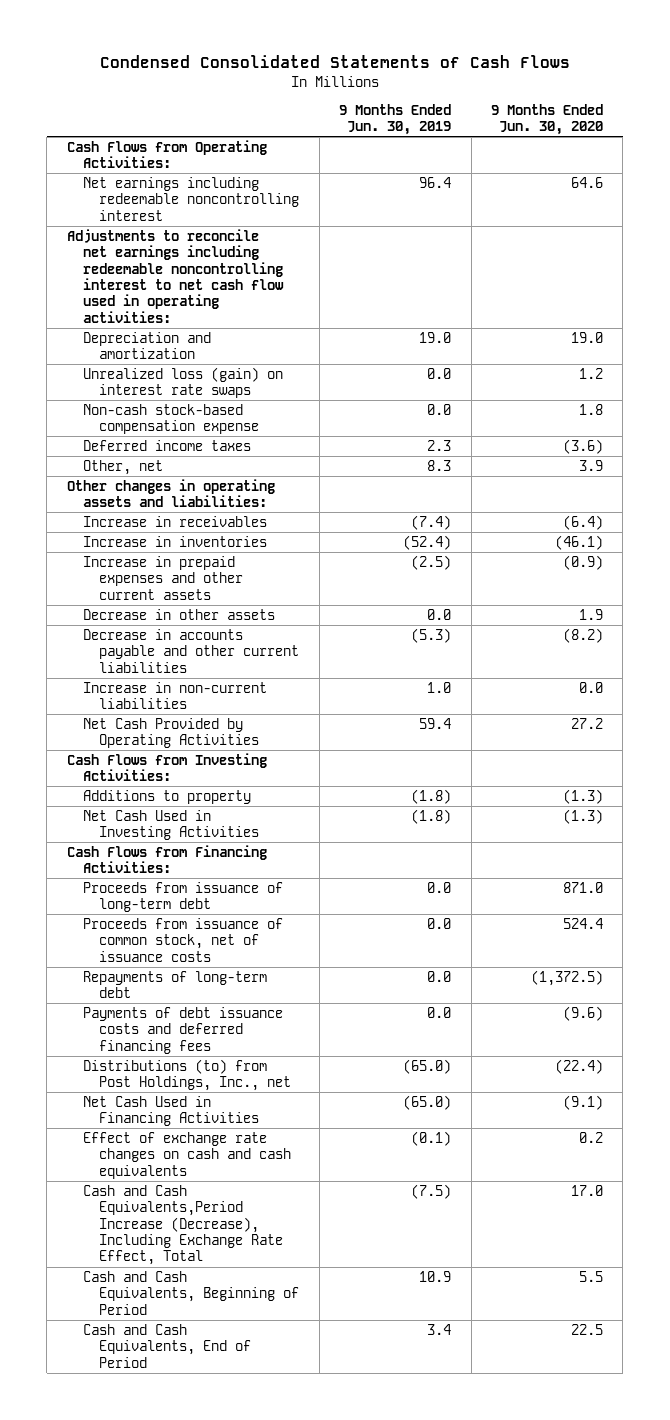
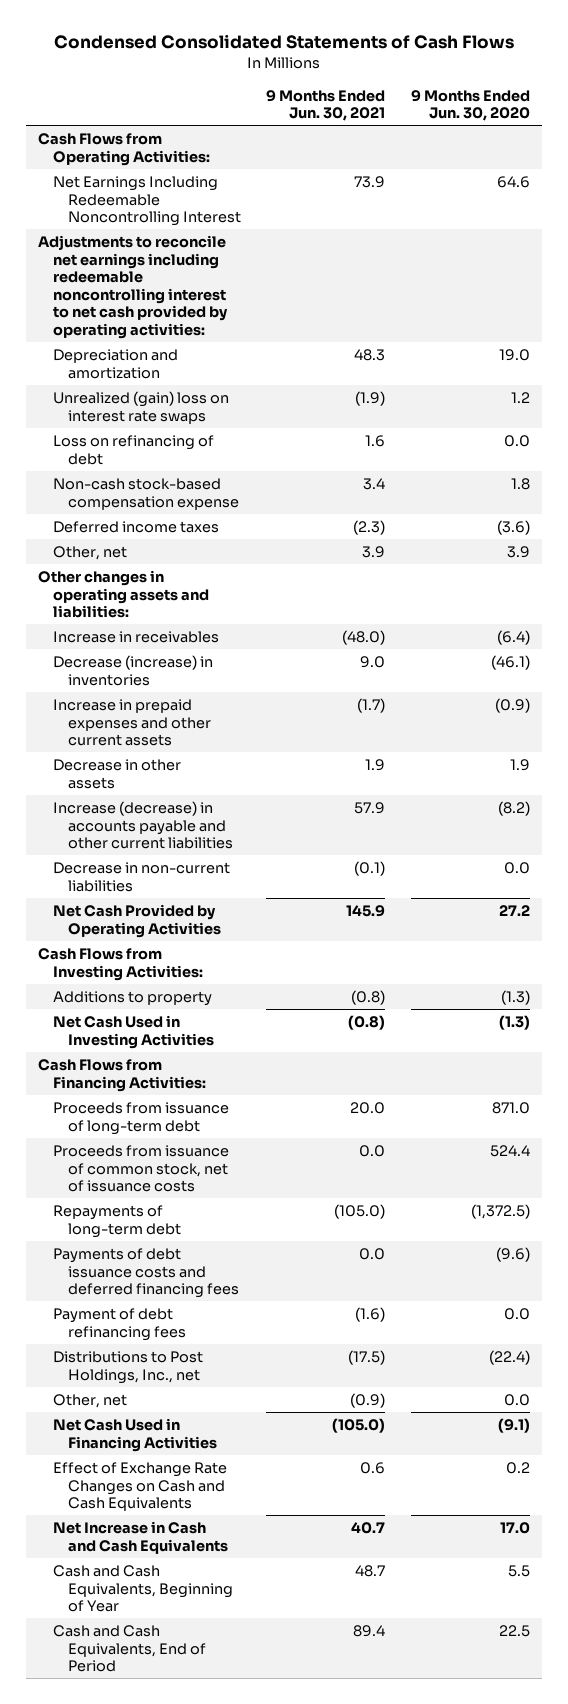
- | 9 Months Ended Jun. 30, 2019 | 9 Months Ended Jun. 30, 2020
+ | 9 Months Ended Jun. 30, 2021 | 9 Months Ended Jun. 30, 2020
- Net earnings including redeemable noncontrolling interest | 96.4 | 64.6
- Adjustments to reconcile net earnings including redeemable noncontrolling interest to net cash flow used in operating activities:
+ Net Earnings Including Redeemable Noncontrolling Interest | 73.9 | 64.6
+ Adjustments to reconcile net earnings including redeemable noncontrolling interest to net cash provided by operating activities:
- Unrealized loss (gain) on interest rate swaps | 0.0 | 1.2
+ Unrealized (gain) loss on interest rate swaps | (1.9) | 1.2
+ Loss on refinancing of debt | 1.6 | 0.0
- Increase in inventories | (52.4) | (46.1)
+ Decrease (increase) in inventories | 9.0 | (46.1)
- Decrease in accounts payable and other current liabilities | (5.3) | (8.2)
- Increase in non-current liabilities | 1.0 | 0.0
+ Increase (decrease) in accounts payable and other current liabilities | 57.9 | (8.2)
+ Decrease in non-current liabilities | (0.1) | 0.0
- Distributions (to) from Post Holdings, Inc., net | (65.0) | (22.4)
+ Payment of debt refinancing fees | (1.6) | 0.0
+ Distributions to Post Holdings, Inc., net | (17.5) | (22.4)
+ Other, net | (0.9) | 0.0
- Effect of exchange rate changes on cash and cash equivalents | (0.1) | 0.2
- Cash and Cash Equivalents,Period Increase (Decrease), Including Exchange Rate Effect, Total | (7.5) | 17.0
- Cash and Cash Equivalents, Beginning of Period | 10.9 | 5.5
+ Effect of Exchange Rate Changes on Cash and Cash Equivalents | 0.6 | 0.2
+ Net Increase in Cash and Cash Equivalents | 40.7 | 17.0
+ Cash and Cash Equivalents, Beginning of Year | 48.7 | 5.5

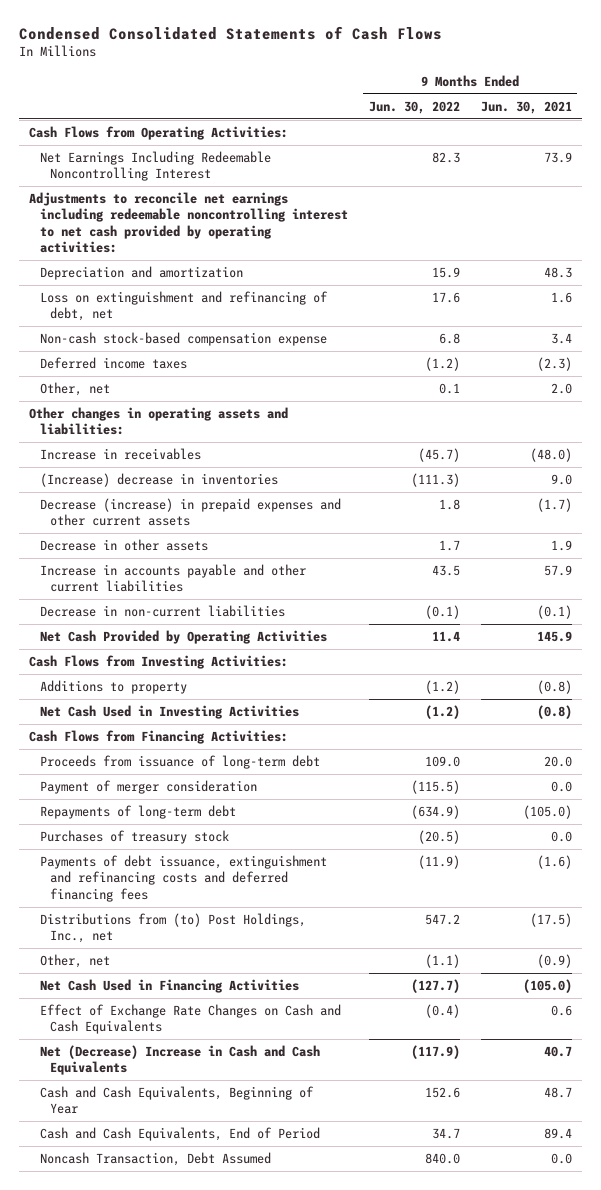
- | 9 Months Ended Jun. 30, 2021 | 9 Months Ended Jun. 30, 2020
+ | 9 Months Ended Jun. 30, 2022 | 9 Months Ended Jun. 30, 2021
- Unrealized (gain) loss on interest rate swaps | (1.9) | 1.2
- Loss on refinancing of debt | 1.6 | 0.0
+ Loss on extinguishment and refinancing of debt, net | 17.6 | 1.6
- Other, net | 3.9 | 3.9
+ Other, net | 0.1 | 2.0
- Decrease (increase) in inventories | 9.0 | (46.1)
- Increase in prepaid expenses and other current assets | (1.7) | (0.9)
+ (Increase) decrease in inventories | (111.3) | 9.0
+ Decrease (increase) in prepaid expenses and other current assets | 1.8 | (1.7)
- Increase (decrease) in accounts payable and other current liabilities | 57.9 | (8.2)
+ Increase in accounts payable and other current liabilities | 43.5 | 57.9
- Proceeds from issuance of common stock, net of issuance costs | 0.0 | 524.4
+ Payment of merger consideration | (115.5) | 0.0
- Payments of debt issuance costs and deferred financing fees | 0.0 | (9.6)
- Payment of debt refinancing fees | (1.6) | 0.0
- Distributions to Post Holdings, Inc., net | (17.5) | (22.4)
+ Purchases of treasury stock | (20.5) | 0.0
+ Payments of debt issuance, extinguishment and refinancing costs and deferred financing fees | (11.9) | (1.6)
+ Distributions from (to) Post Holdings, Inc., net | 547.2 | (17.5)
- Net Increase in Cash and Cash Equivalents | 40.7 | 17.0
+ Net (Decrease) Increase in Cash and Cash Equivalents | (117.9) | 40.7
+ Noncash Transaction, Debt Assumed | 840.0 | 0.0

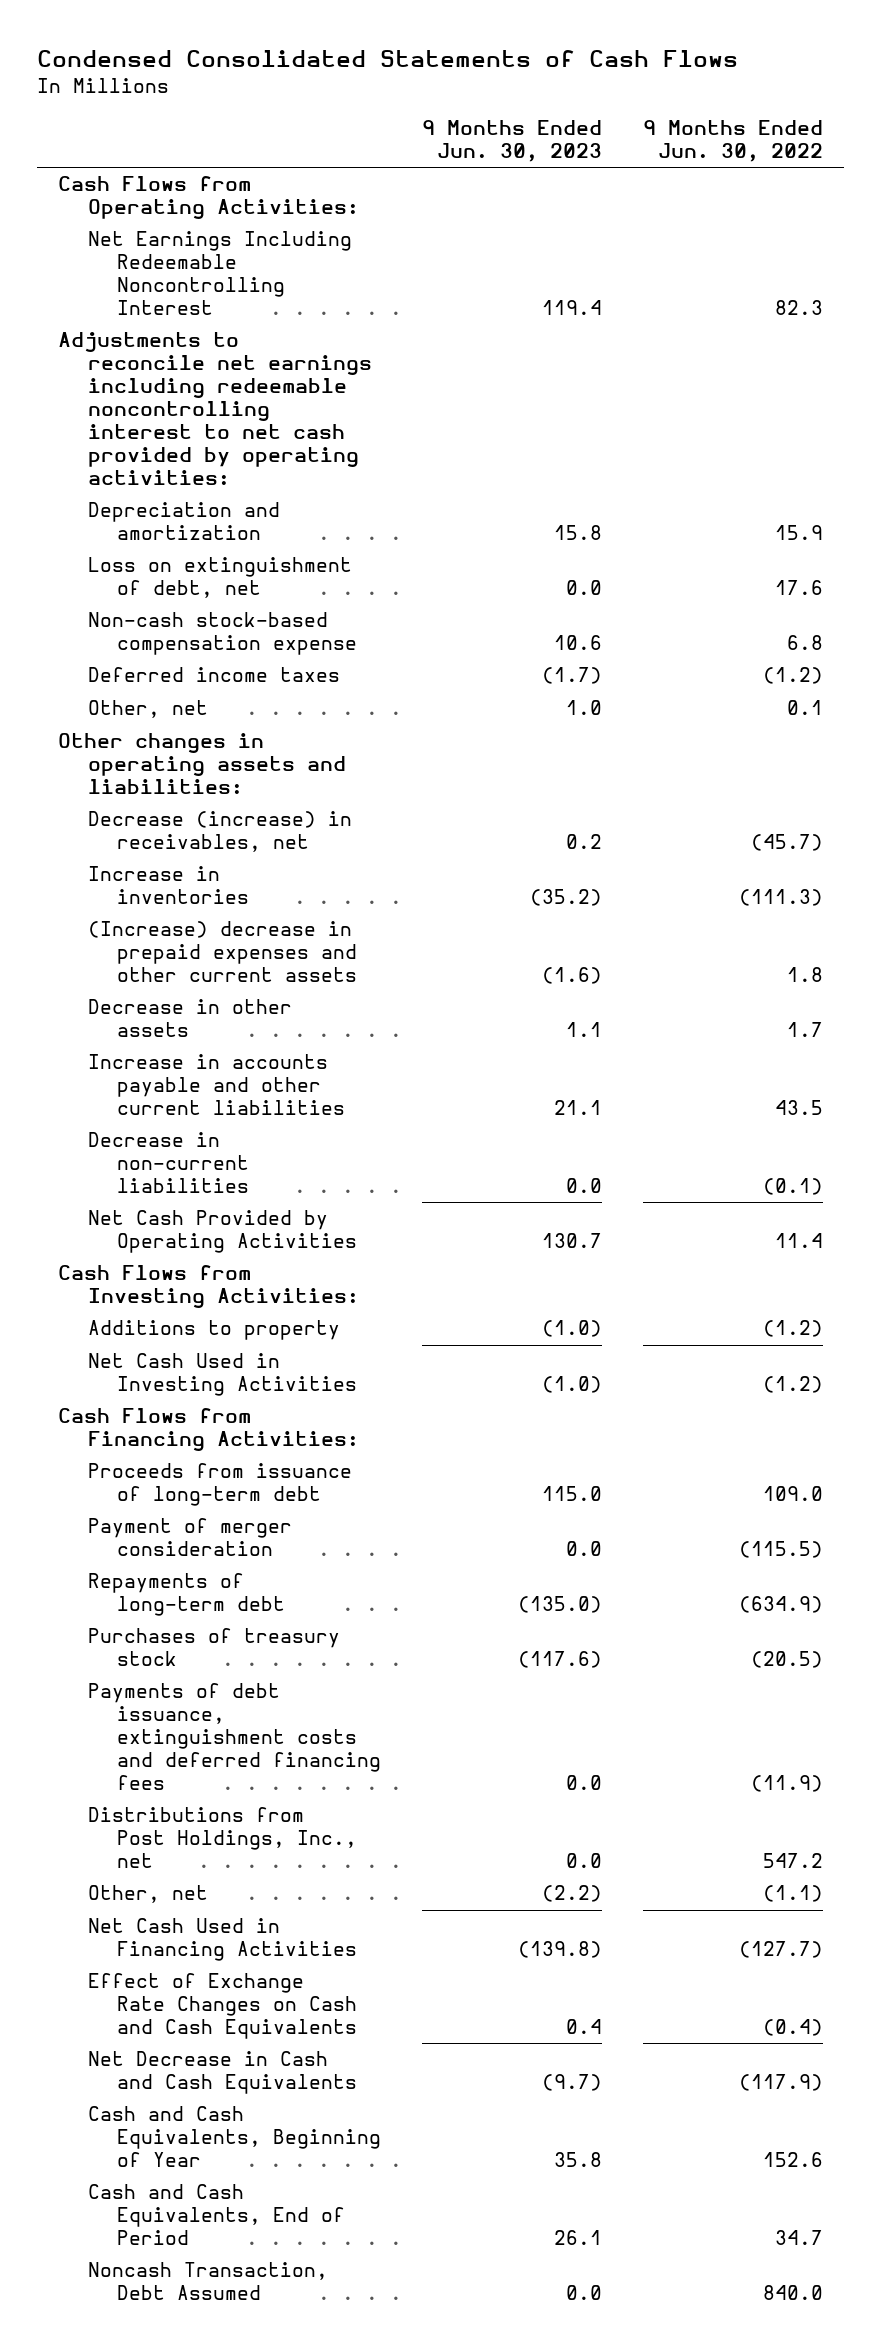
- | 9 Months Ended Jun. 30, 2022 | 9 Months Ended Jun. 30, 2021
+ | 9 Months Ended Jun. 30, 2023 | 9 Months Ended Jun. 30, 2022
- Loss on extinguishment and refinancing of debt, net | 17.6 | 1.6
+ Loss on extinguishment of debt, net | 0.0 | 17.6
- Increase in receivables | (45.7) | (48.0)
- (Increase) decrease in inventories | (111.3) | 9.0
- Decrease (increase) in prepaid expenses and other current assets | 1.8 | (1.7)
+ Decrease (increase) in receivables, net | 0.2 | (45.7)
+ Increase in inventories | (35.2) | (111.3)
+ (Increase) decrease in prepaid expenses and other current assets | (1.6) | 1.8
- Payments of debt issuance, extinguishment and refinancing costs and deferred financing fees | (11.9) | (1.6)
- Distributions from (to) Post Holdings, Inc., net | 547.2 | (17.5)
+ Payments of debt issuance, extinguishment costs and deferred financing fees | 0.0 | (11.9)
+ Distributions from Post Holdings, Inc., net | 0.0 | 547.2
- Net (Decrease) Increase in Cash and Cash Equivalents | (117.9) | 40.7
+ Net Decrease in Cash and Cash Equivalents | (9.7) | (117.9)

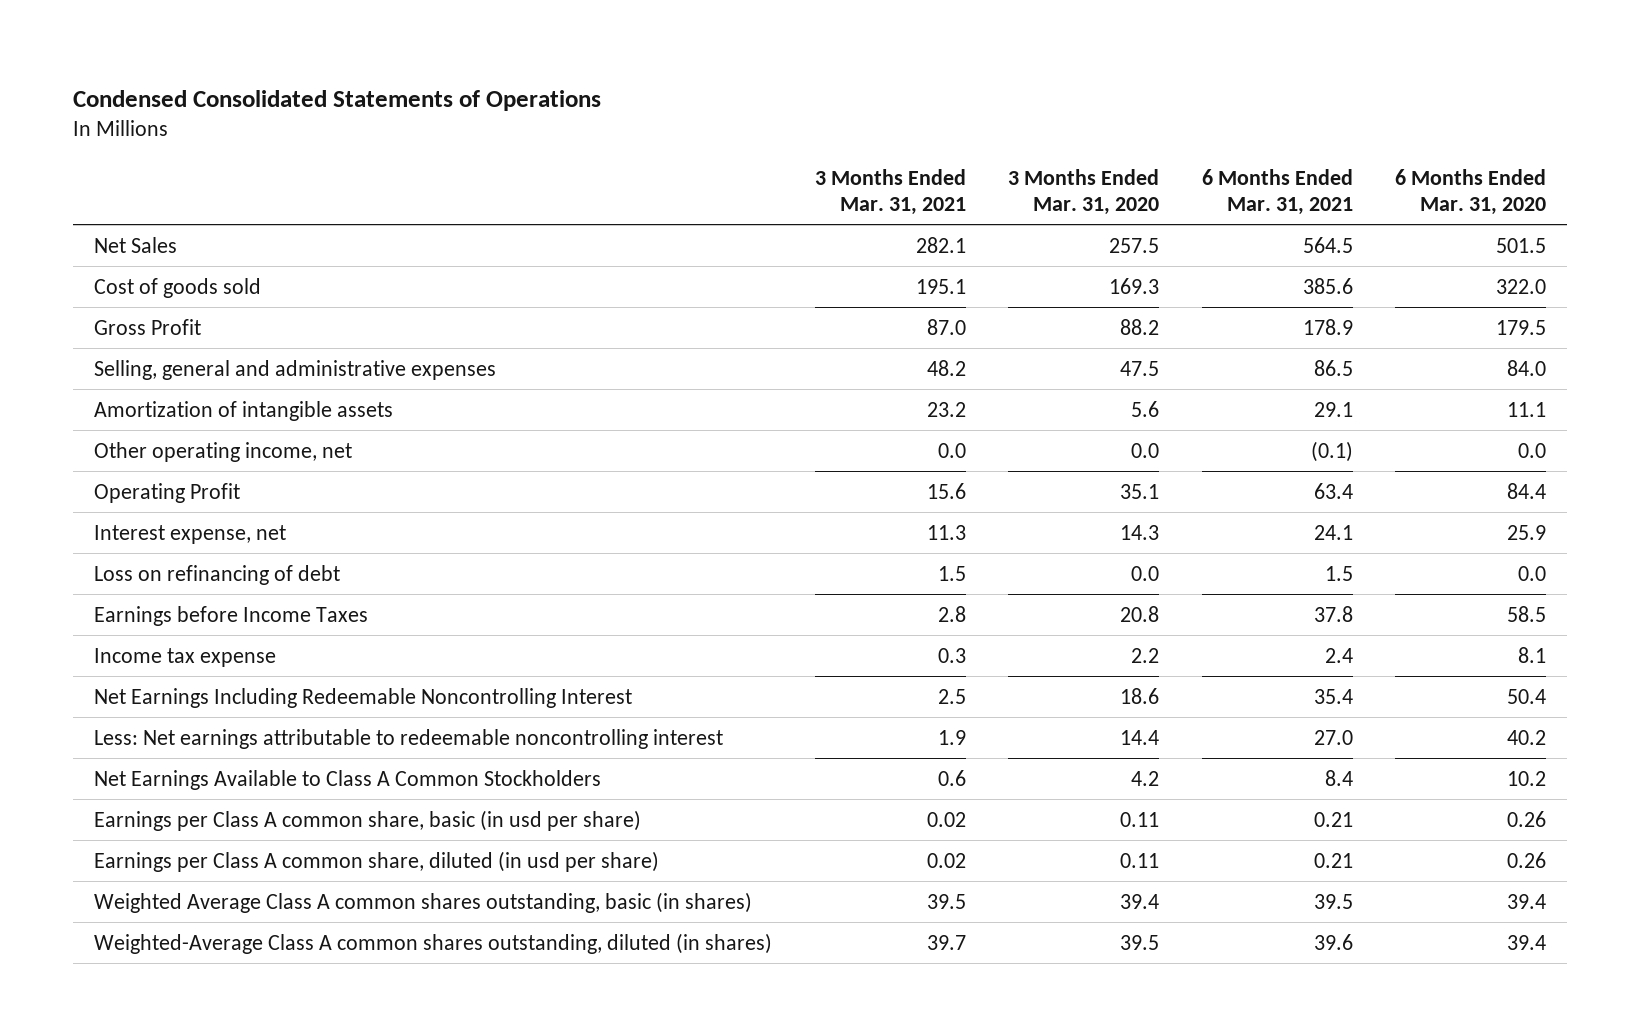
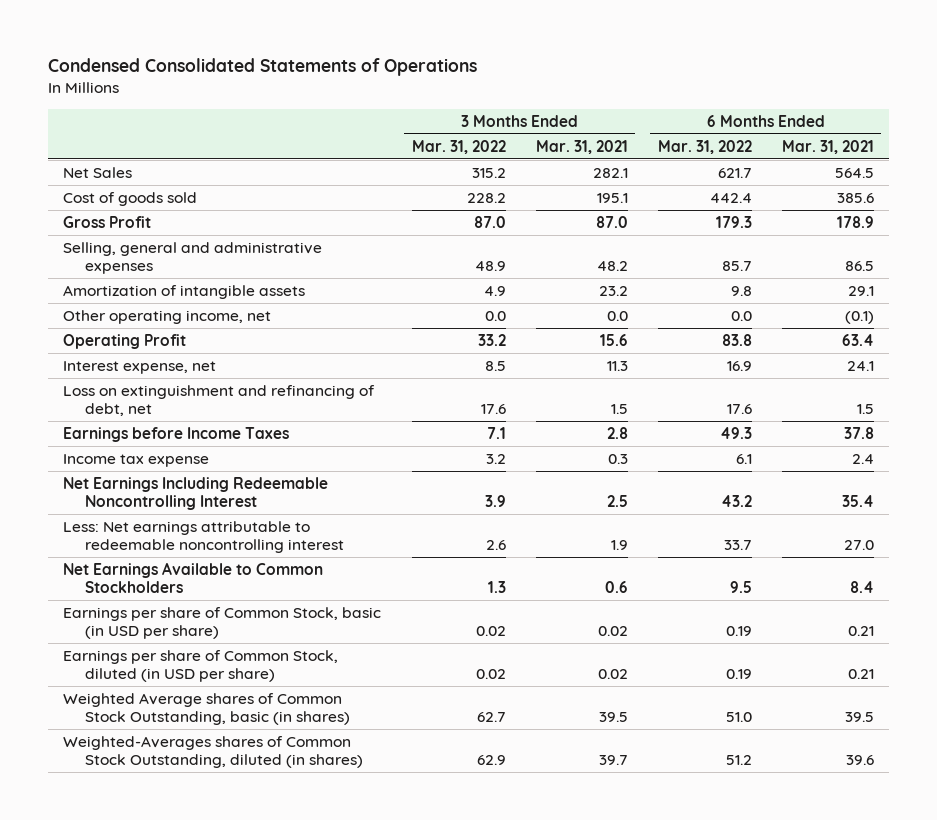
- | 3 Months Ended Mar. 31, 2021 | 3 Months Ended Mar. 31, 2020 | 6 Months Ended Mar. 31, 2021 | 6 Months Ended Mar. 31, 2020
+ | 3 Months Ended Mar. 31, 2022 | 3 Months Ended Mar. 31, 2021 | 6 Months Ended Mar. 31, 2022 | 6 Months Ended Mar. 31, 2021
- Loss on refinancing of debt | 1.5 | 0.0 | 1.5 | 0.0
+ Loss on extinguishment and refinancing of debt, net | 17.6 | 1.5 | 17.6 | 1.5
- Net Earnings Available to Class A Common Stockholders | 0.6 | 4.2 | 8.4 | 10.2
- Earnings per Class A common share, basic (in usd per share) | 0.02 | 0.11 | 0.21 | 0.26
- Earnings per Class A common share, diluted (in usd per share) | 0.02 | 0.11 | 0.21 | 0.26
- Weighted Average Class A common shares outstanding, basic (in shares) | 39.5 | 39.4 | 39.5 | 39.4
- Weighted-Average Class A common shares outstanding, diluted (in shares) | 39.7 | 39.5 | 39.6 | 39.4
+ Net Earnings Available to Common Stockholders | 1.3 | 0.6 | 9.5 | 8.4
+ Earnings per share of Common Stock, basic (in USD per share) | 0.02 | 0.02 | 0.19 | 0.21
+ Earnings per share of Common Stock, diluted (in USD per share) | 0.02 | 0.02 | 0.19 | 0.21
+ Weighted Average shares of Common Stock Outstanding, basic (in shares) | 62.7 | 39.5 | 51.0 | 39.5
+ Weighted-Averages shares of Common Stock Outstanding, diluted (in shares) | 62.9 | 39.7 | 51.2 | 39.6

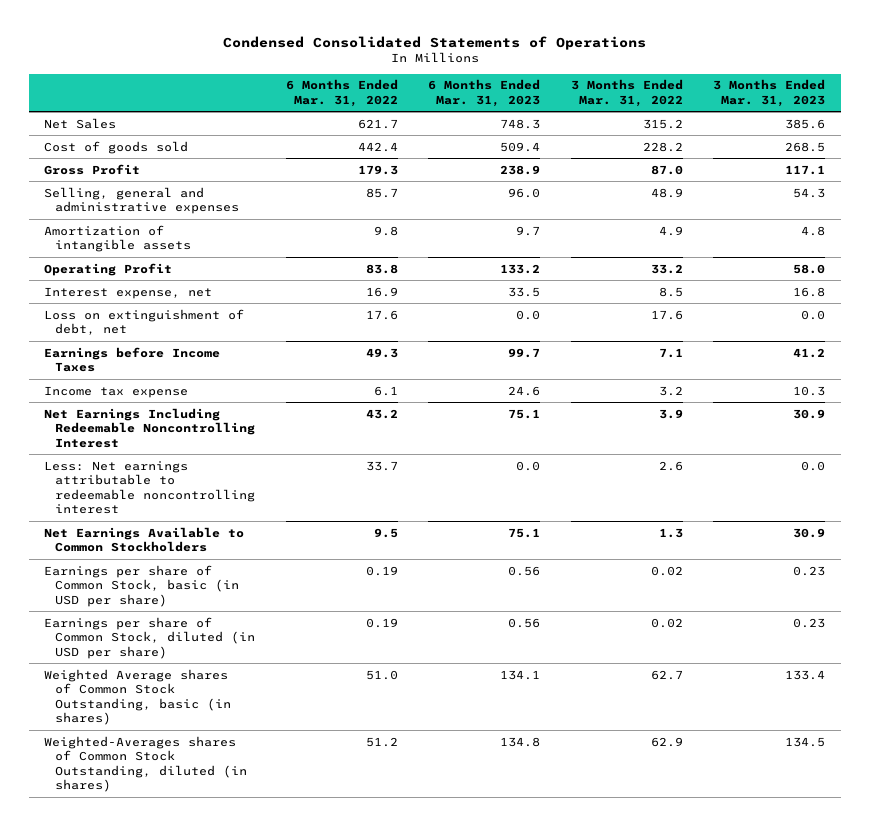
- | 3 Months Ended Mar. 31, 2022 | 3 Months Ended Mar. 31, 2021 | 6 Months Ended Mar. 31, 2022 | 6 Months Ended Mar. 31, 2021
+ | 6 Months Ended Mar. 31, 2022 | 6 Months Ended Mar. 31, 2023 | 3 Months Ended Mar. 31, 2022 | 3 Months Ended Mar. 31, 2023
- Other operating income, net | 0.0 | 0.0 | 0.0 | (0.1)
- Loss on extinguishment and refinancing of debt, net | 17.6 | 1.5 | 17.6 | 1.5
+ Loss on extinguishment of debt, net | 17.6 | 0.0 | 17.6 | 0.0

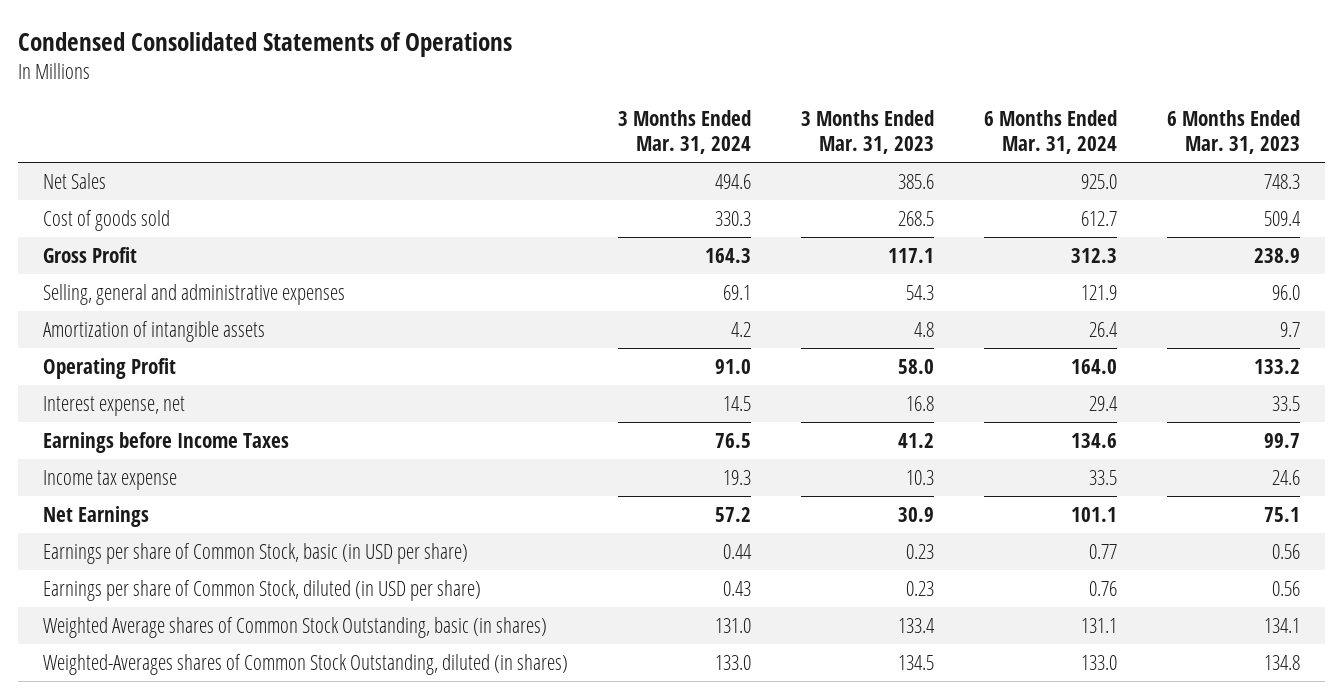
- | 6 Months Ended Mar. 31, 2022 | 6 Months Ended Mar. 31, 2023 | 3 Months Ended Mar. 31, 2022 | 3 Months Ended Mar. 31, 2023
+ | 3 Months Ended Mar. 31, 2024 | 3 Months Ended Mar. 31, 2023 | 6 Months Ended Mar. 31, 2024 | 6 Months Ended Mar. 31, 2023
- Loss on extinguishment of debt, net | 17.6 | 0.0 | 17.6 | 0.0
- Net Earnings Including Redeemable Noncontrolling Interest | 43.2 | 75.1 | 3.9 | 30.9
- Less: Net earnings attributable to redeemable noncontrolling interest | 33.7 | 0.0 | 2.6 | 0.0
- Net Earnings Available to Common Stockholders | 9.5 | 75.1 | 1.3 | 30.9
+ Net Earnings | 57.2 | 30.9 | 101.1 | 75.1

